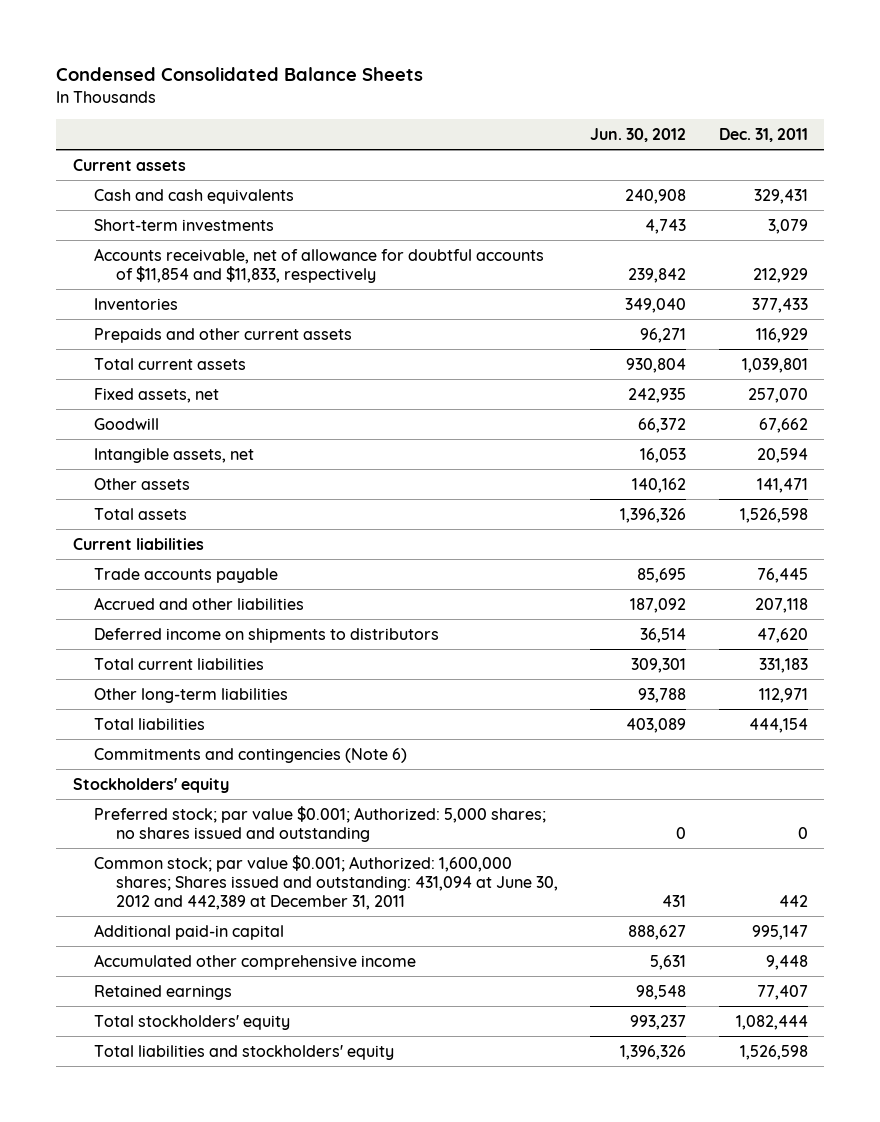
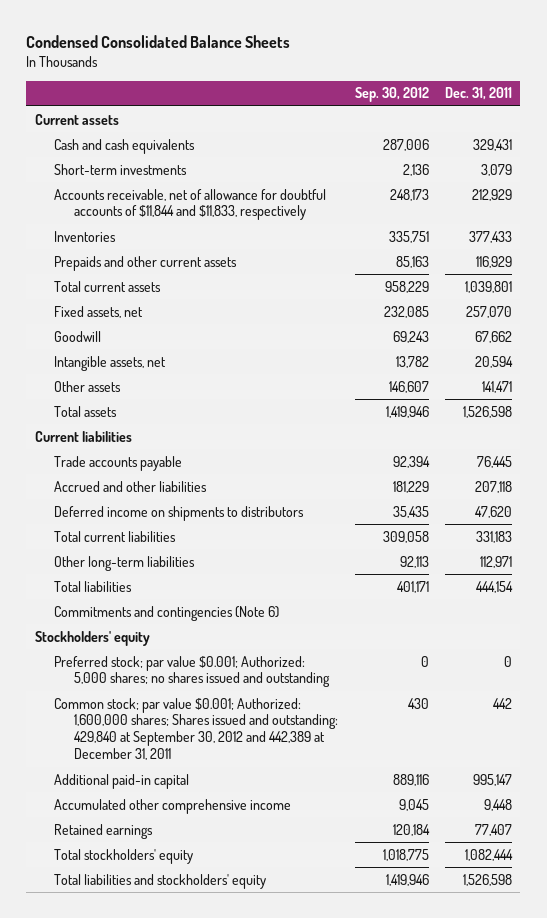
- | Jun. 30, 2012 | Dec. 31, 2011
+ | Sep. 30, 2012 | Dec. 31, 2011
- Accounts receivable, net of allowance for doubtful accounts of $11,854 and $11,833, respectively | 239,842 | 212,929
+ Accounts receivable, net of allowance for doubtful accounts of $11,844 and $11,833, respectively | 248,173 | 212,929
- Common stock; par value $0.001; Authorized: 1,600,000 shares; Shares issued and outstanding: 431,094 at June 30, 2012 and 442,389 at December 31, 2011 | 431 | 442
+ Common stock; par value $0.001; Authorized: 1,600,000 shares; Shares issued and outstanding: 429,840 at September 30, 2012 and 442,389 at December 31, 2011 | 430 | 442

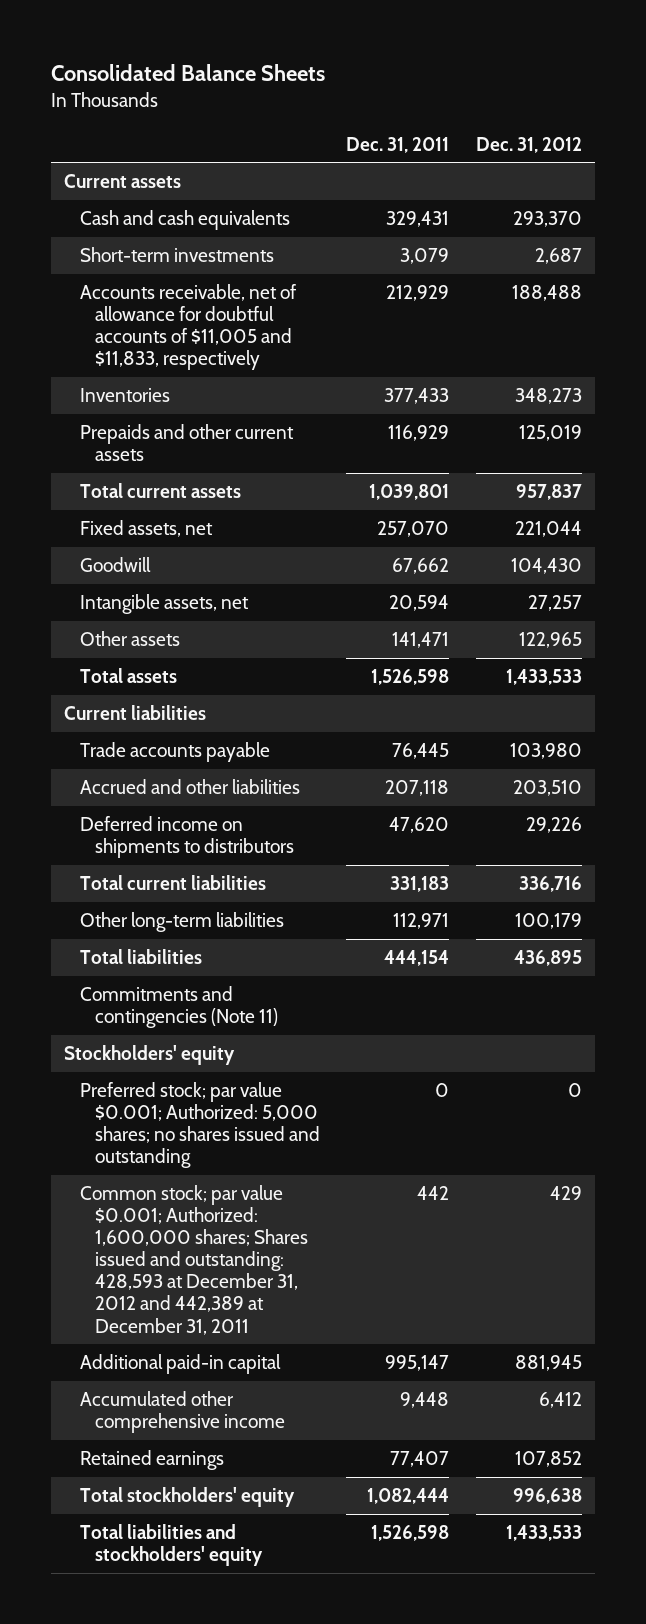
- Condensed Consolidated Balance Sheets
+ Consolidated Balance Sheets
- | Sep. 30, 2012 | Dec. 31, 2011
+ | Dec. 31, 2011 | Dec. 31, 2012
- Accounts receivable, net of allowance for doubtful accounts of $11,844 and $11,833, respectively | 248,173 | 212,929
+ Accounts receivable, net of allowance for doubtful accounts of $11,005 and $11,833, respectively | 212,929 | 188,488
- Commitments and contingencies (Note 6)
+ Commitments and contingencies (Note 11)
- Common stock; par value $0.001; Authorized: 1,600,000 shares; Shares issued and outstanding: 429,840 at September 30, 2012 and 442,389 at December 31, 2011 | 430 | 442
+ Common stock; par value $0.001; Authorized: 1,600,000 shares; Shares issued and outstanding: 428,593 at December 31, 2012 and 442,389 at December 31, 2011 | 442 | 429

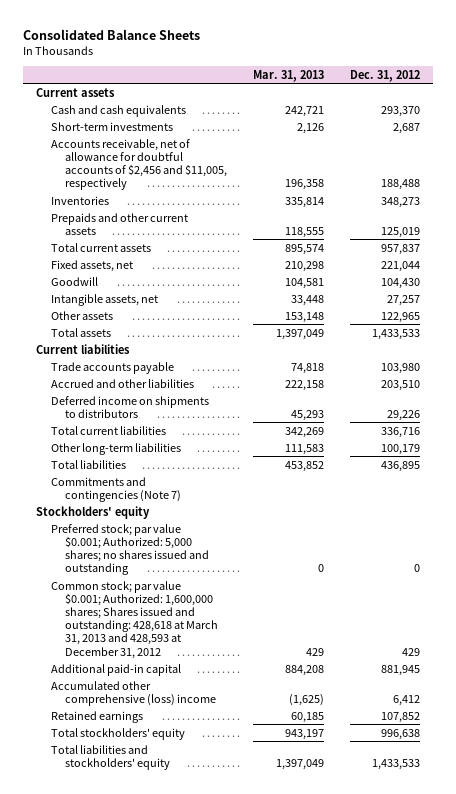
- | Dec. 31, 2011 | Dec. 31, 2012
+ | Mar. 31, 2013 | Dec. 31, 2012
- Accounts receivable, net of allowance for doubtful accounts of $11,005 and $11,833, respectively | 212,929 | 188,488
+ Accounts receivable, net of allowance for doubtful accounts of $2,456 and $11,005, respectively | 196,358 | 188,488
- Commitments and contingencies (Note 11)
+ Commitments and contingencies (Note 7)
- Common stock; par value $0.001; Authorized: 1,600,000 shares; Shares issued and outstanding: 428,593 at December 31, 2012 and 442,389 at December 31, 2011 | 442 | 429
+ Common stock; par value $0.001; Authorized: 1,600,000 shares; Shares issued and outstanding: 428,618 at March 31, 2013 and 428,593 at December 31, 2012 | 429 | 429
- Accumulated other comprehensive income | 9,448 | 6,412
+ Accumulated other comprehensive (loss) income | (1,625) | 6,412

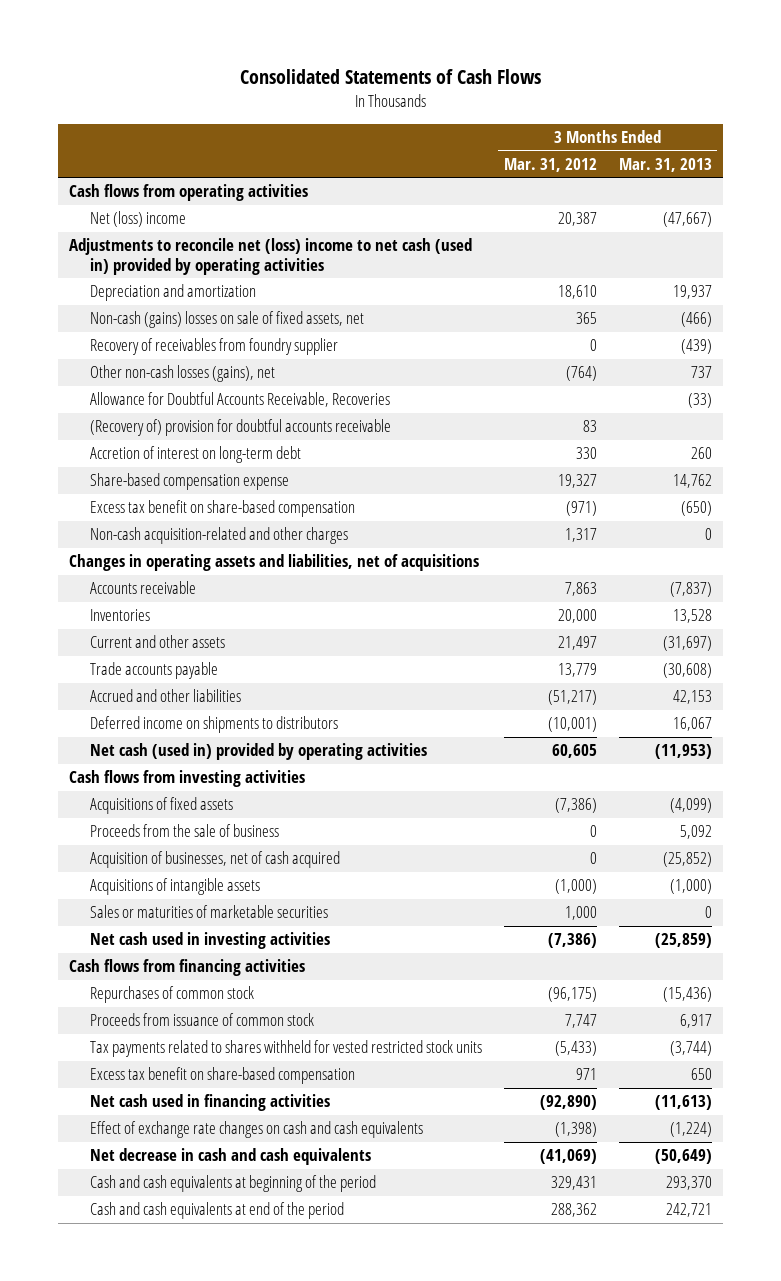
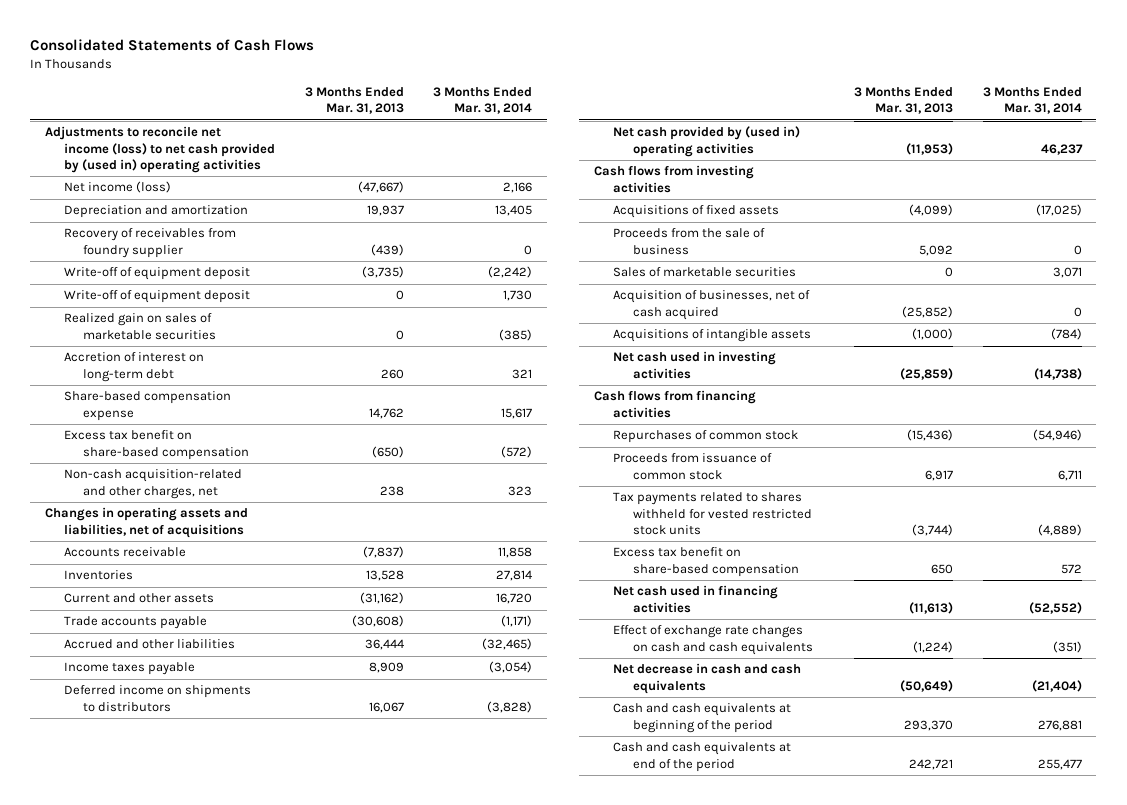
- | 3 Months Ended Mar. 31, 2012 | 3 Months Ended Mar. 31, 2013
+ | 3 Months Ended Mar. 31, 2013 | 3 Months Ended Mar. 31, 2014
- Cash flows from operating activities
- Net (loss) income | 20,387 | (47,667)
- Adjustments to reconcile net (loss) income to net cash (used in) provided by operating activities
+ Adjustments to reconcile net income (loss) to net cash provided by (used in) operating activities
+ Net income (loss) | (47,667) | 2,166
- Non-cash (gains) losses on sale of fixed assets, net | 365 | (466)
- Other non-cash losses (gains), net | (764) | 737
- Allowance for Doubtful Accounts Receivable, Recoveries | | (33)
- (Recovery of) provision for doubtful accounts receivable | 83 |
+ Write-off of equipment deposit | (3,735) | (2,242)
+ Write-off of equipment deposit | 0 | 1,730
+ Realized gain on sales of marketable securities | 0 | (385)
- Non-cash acquisition-related and other charges | 1,317 | 0
+ Non-cash acquisition-related and other charges, net | 238 | 323
- Current and other assets | 21,497 | (31,697)
+ Current and other assets | (31,162) | 16,720
- Accrued and other liabilities | (51,217) | 42,153
+ Accrued and other liabilities | 36,444 | (32,465)
+ Income taxes payable | 8,909 | (3,054)
- Net cash (used in) provided by operating activities | 60,605 | (11,953)
+ Net cash provided by (used in) operating activities | (11,953) | 46,237
+ Sales of marketable securities | 0 | 3,071
- Sales or maturities of marketable securities | 1,000 | 0

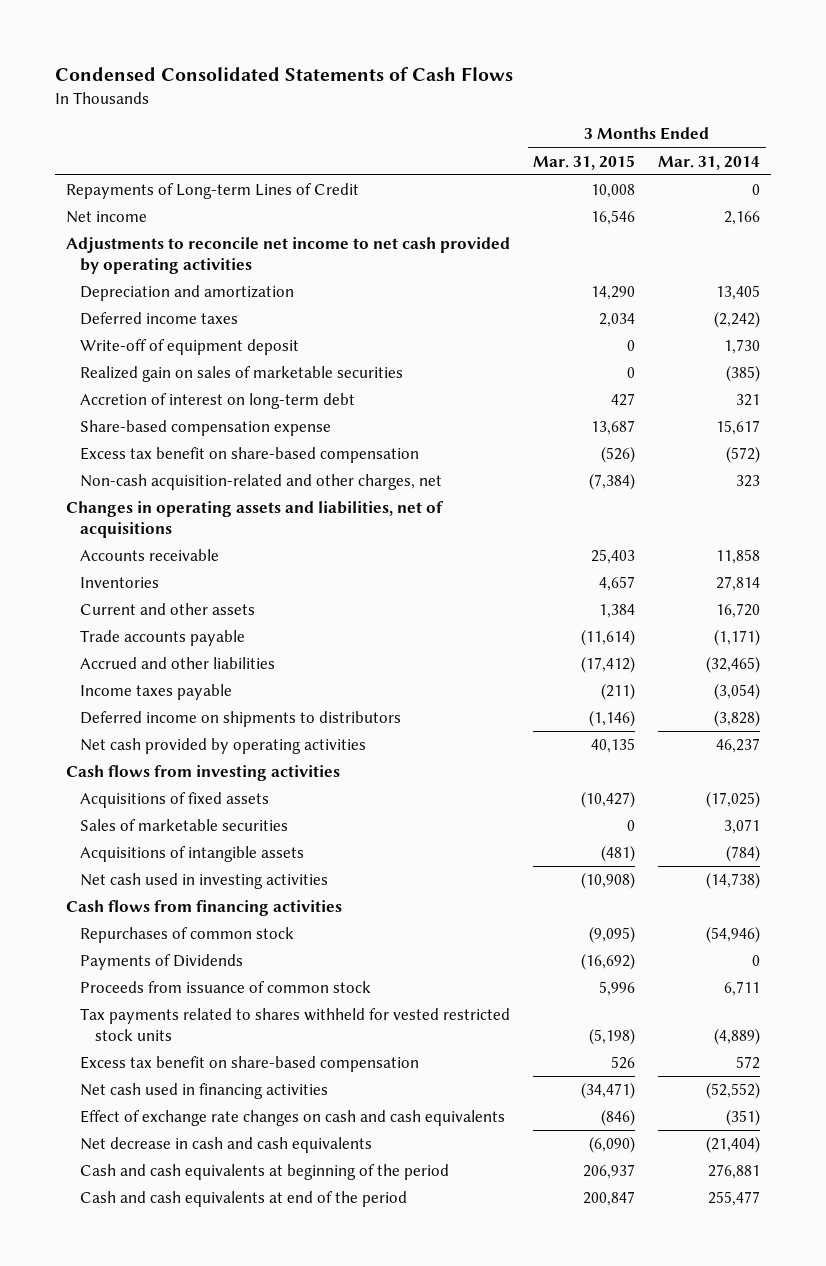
- Consolidated Statements of Cash Flows
+ Condensed Consolidated Statements of Cash Flows
- | 3 Months Ended Mar. 31, 2013 | 3 Months Ended Mar. 31, 2014
+ | 3 Months Ended Mar. 31, 2015 | 3 Months Ended Mar. 31, 2014
- Adjustments to reconcile net income (loss) to net cash provided by (used in) operating activities
- Net income (loss) | (47,667) | 2,166
+ Repayments of Long-term Lines of Credit | 10,008 | 0
+ Net income | 16,546 | 2,166
+ Adjustments to reconcile net income to net cash provided by operating activities
- Recovery of receivables from foundry supplier | (439) | 0
- Write-off of equipment deposit | (3,735) | (2,242)
+ Deferred income taxes | 2,034 | (2,242)
- Net cash provided by (used in) operating activities | (11,953) | 46,237
+ Net cash provided by operating activities | 40,135 | 46,237
- Proceeds from the sale of business | 5,092 | 0
- Acquisition of businesses, net of cash acquired | (25,852) | 0
+ Payments of Dividends | (16,692) | 0

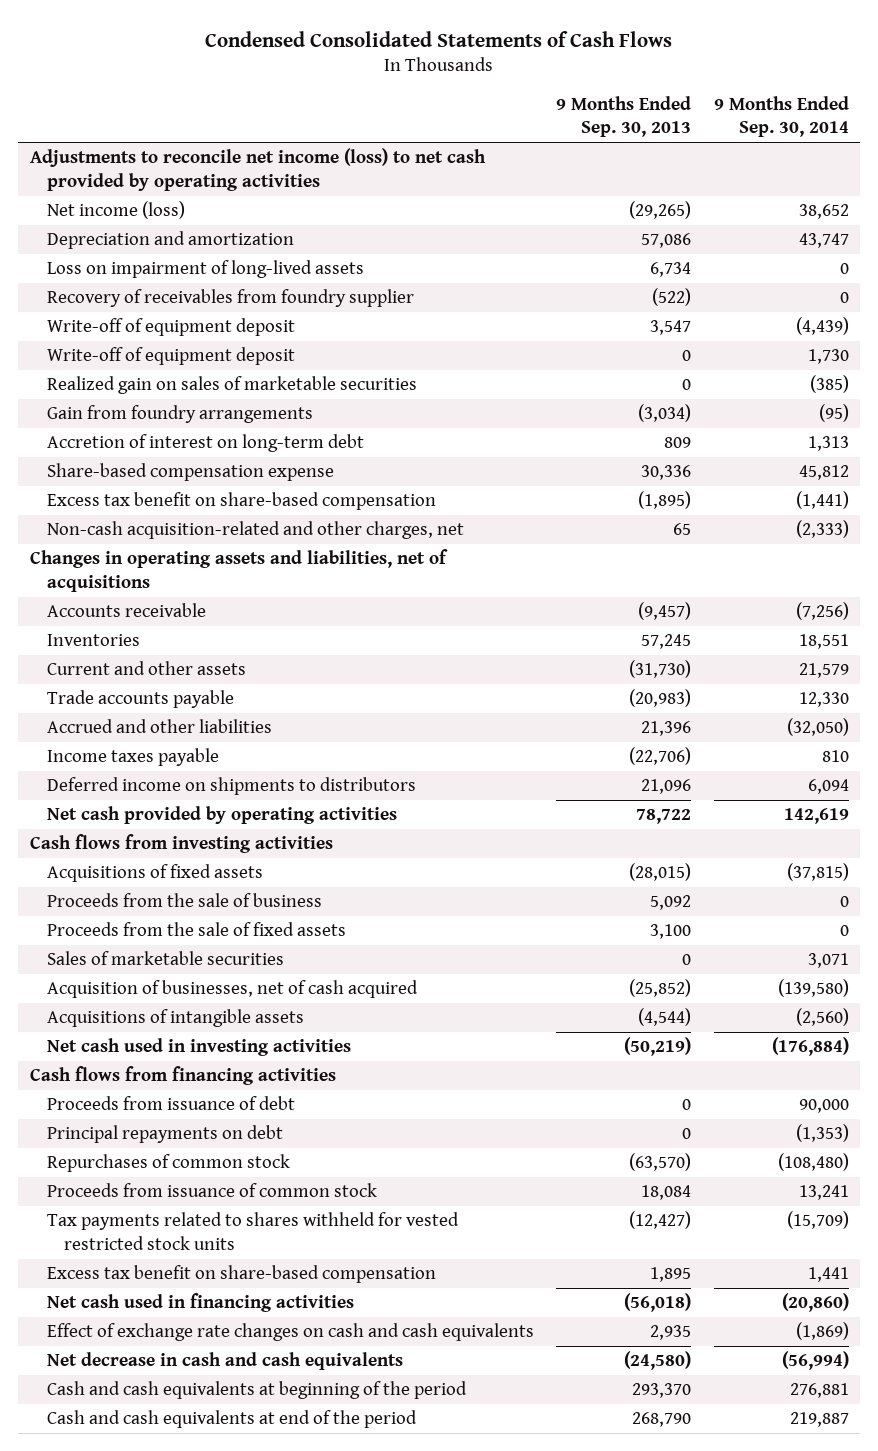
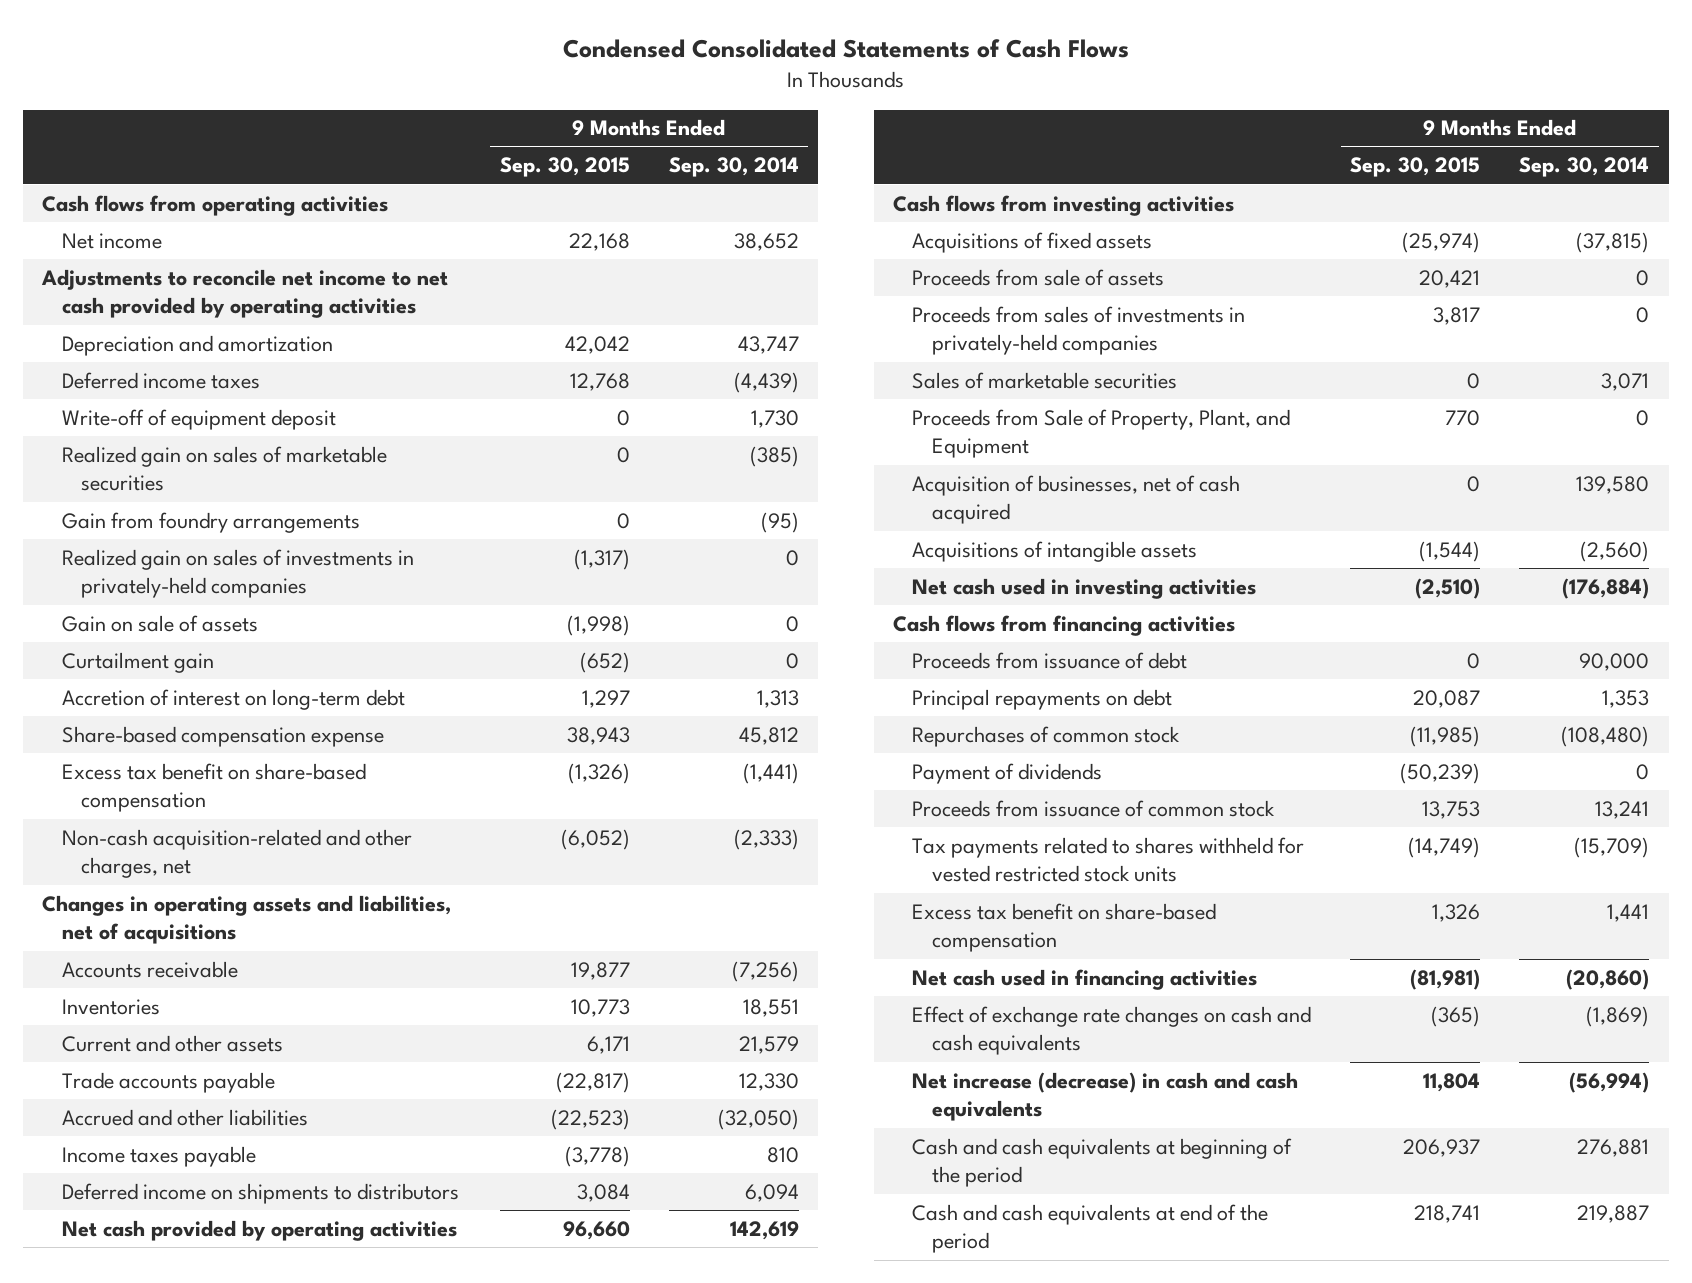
- | 9 Months Ended Sep. 30, 2013 | 9 Months Ended Sep. 30, 2014
+ | 9 Months Ended Sep. 30, 2015 | 9 Months Ended Sep. 30, 2014
- Adjustments to reconcile net income (loss) to net cash provided by operating activities
- Net income (loss) | (29,265) | 38,652
+ Cash flows from operating activities
+ Net income | 22,168 | 38,652
+ Adjustments to reconcile net income to net cash provided by operating activities
- Loss on impairment of long-lived assets | 6,734 | 0
- Recovery of receivables from foundry supplier | (522) | 0
- Write-off of equipment deposit | 3,547 | (4,439)
+ Deferred income taxes | 12,768 | (4,439)
+ Realized gain on sales of investments in privately-held companies | (1,317) | 0
+ Gain on sale of assets | (1,998) | 0
+ Curtailment gain | (652) | 0
- Proceeds from the sale of business | 5,092 | 0
- Proceeds from the sale of fixed assets | 3,100 | 0
+ Proceeds from sale of assets | 20,421 | 0
+ Proceeds from sales of investments in privately-held companies | 3,817 | 0
- Acquisition of businesses, net of cash acquired | (25,852) | (139,580)
+ Proceeds from Sale of Property, Plant, and Equipment | 770 | 0
+ Acquisition of businesses, net of cash acquired | 0 | 139,580
- Principal repayments on debt | 0 | (1,353)
+ Principal repayments on debt | 20,087 | 1,353
+ Payment of dividends | (50,239) | 0
- Net decrease in cash and cash equivalents | (24,580) | (56,994)
+ Net increase (decrease) in cash and cash equivalents | 11,804 | (56,994)

